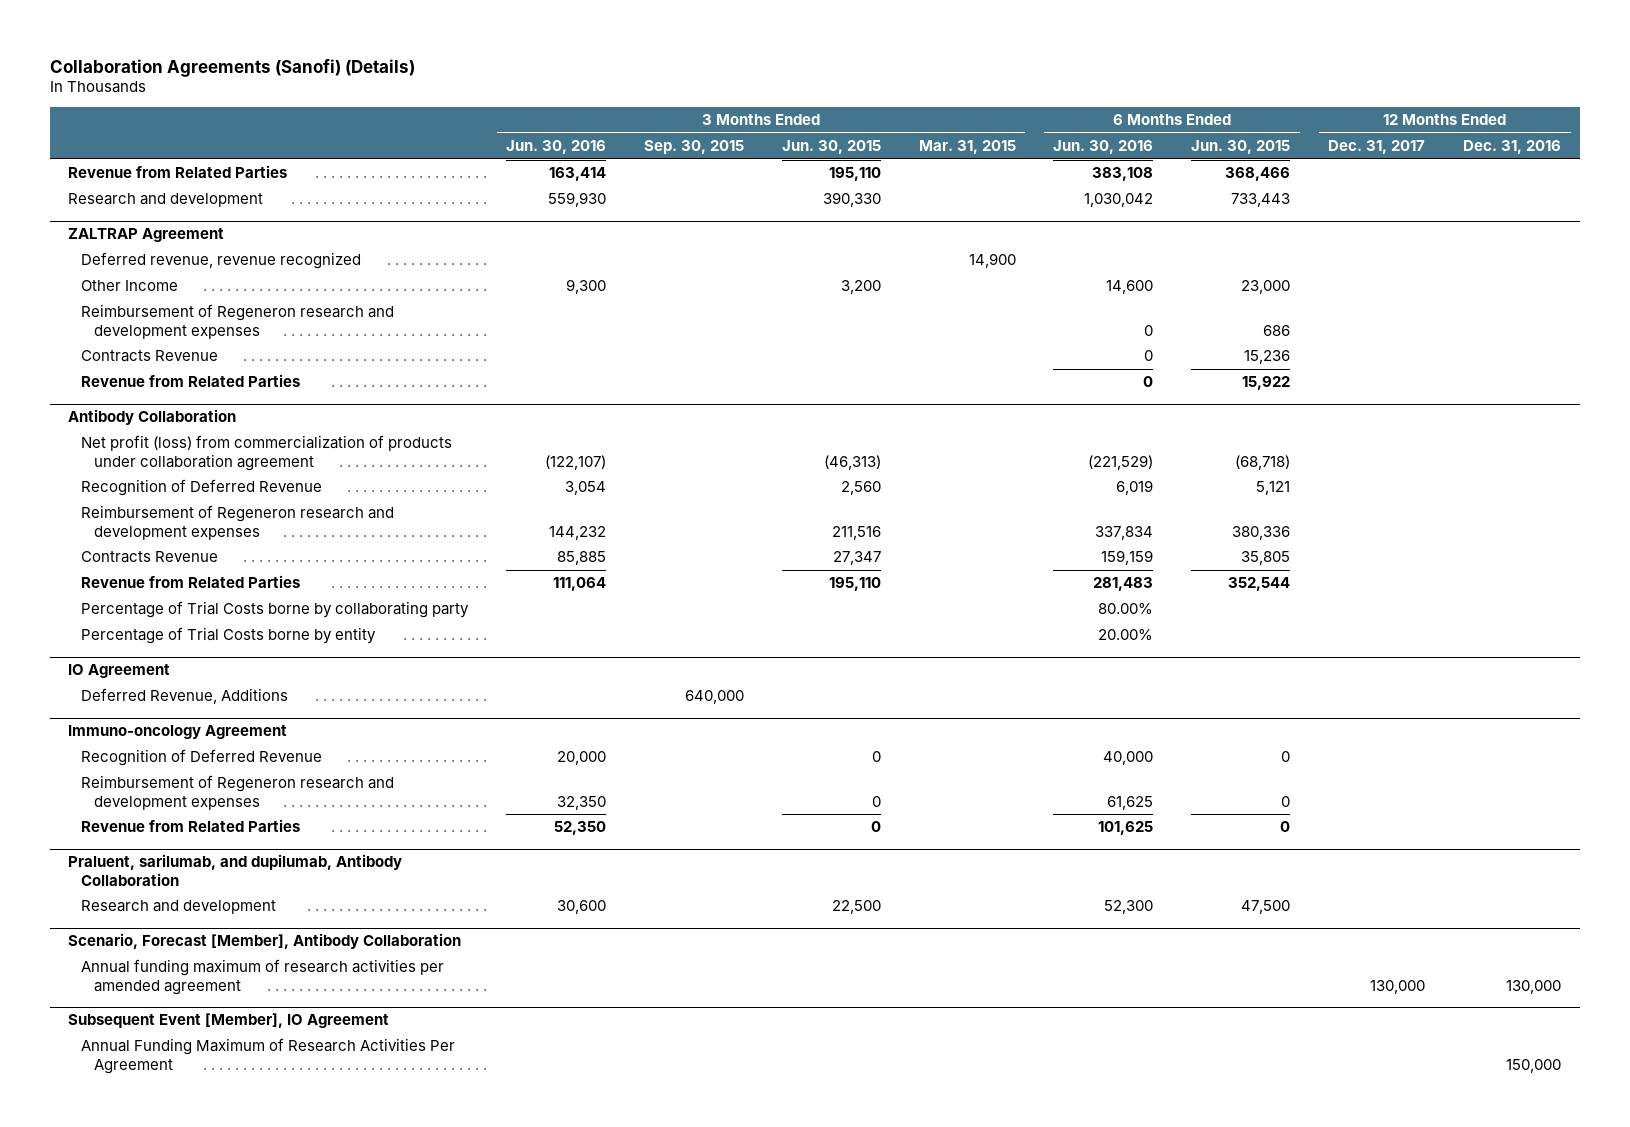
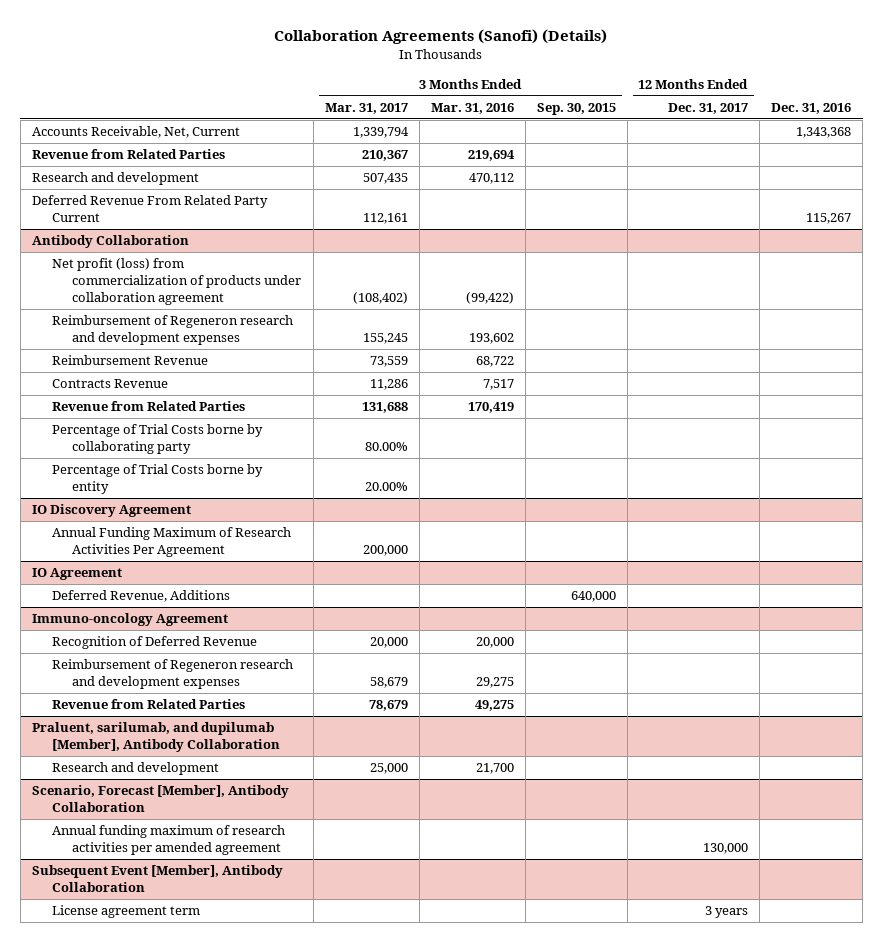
- | 3 Months Ended Jun. 30, 2016 | 3 Months Ended Sep. 30, 2015 | 3 Months Ended Jun. 30, 2015 | 3 Months Ended Mar. 31, 2015 | 6 Months Ended Jun. 30, 2016 | 6 Months Ended Jun. 30, 2015 | 12 Months Ended Dec. 31, 2017 | 12 Months Ended Dec. 31, 2016
+ | 3 Months Ended Mar. 31, 2017 | 3 Months Ended Mar. 31, 2016 | 3 Months Ended Sep. 30, 2015 | 12 Months Ended Dec. 31, 2017 | Dec. 31, 2016
+ Accounts Receivable, Net, Current | 1,339,794 | | | | 1,343,368
- ZALTRAP Agreement
- Deferred revenue, revenue recognized | | | | 14,900 | | | |
- Other Income | 9,300 | | 3,200 | | 14,600 | 23,000 | |
- Reimbursement of Regeneron research and development expenses | | | | | 0 | 686 | |
- Contracts Revenue | | | | | 0 | 15,236 | |
- Revenue from Related Parties | | | | | 0 | 15,922 | |
+ Deferred Revenue From Related Party Current | 112,161 | | | | 115,267
@ Antibody Collaboration
- Recognition of Deferred Revenue | 3,054 | | 2,560 | | 6,019 | 5,121 | |
+ Reimbursement Revenue | 73,559 | 68,722 | | |
+ IO Discovery Agreement
+ Annual Funding Maximum of Research Activities Per Agreement | 200,000 | | | |
- Praluent, sarilumab, and dupilumab, Antibody Collaboration
+ Praluent, sarilumab, and dupilumab [Member], Antibody Collaboration
- Subsequent Event [Member], IO Agreement
- Annual Funding Maximum of Research Activities Per Agreement | | | | | | | | 150,000
+ Subsequent Event [Member], Antibody Collaboration
+ License agreement term | | | | 3 years |

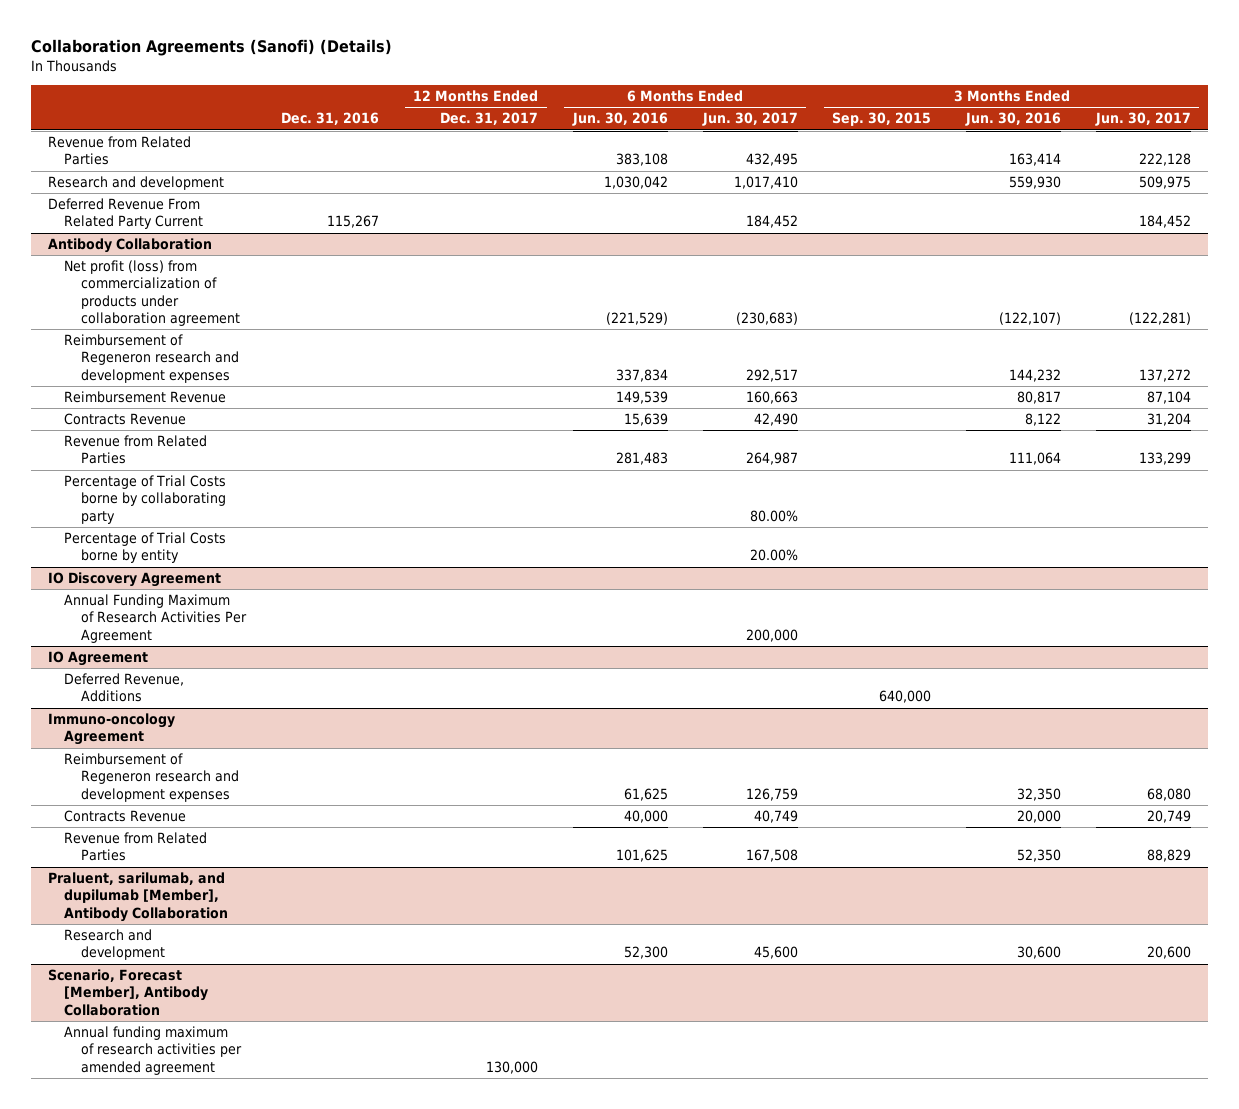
- | 3 Months Ended Mar. 31, 2017 | 3 Months Ended Mar. 31, 2016 | 3 Months Ended Sep. 30, 2015 | 12 Months Ended Dec. 31, 2017 | Dec. 31, 2016
+ | Dec. 31, 2016 | 12 Months Ended Dec. 31, 2017 | 6 Months Ended Jun. 30, 2016 | 6 Months Ended Jun. 30, 2017 | 3 Months Ended Sep. 30, 2015 | 3 Months Ended Jun. 30, 2016 | 3 Months Ended Jun. 30, 2017
- Accounts Receivable, Net, Current | 1,339,794 | | | | 1,343,368
@ Immuno-oncology Agreement
- Recognition of Deferred Revenue | 20,000 | 20,000 | | |
+ Contracts Revenue | | | 40,000 | 40,749 | | 20,000 | 20,749
- Subsequent Event [Member], Antibody Collaboration
- License agreement term | | | | 3 years |

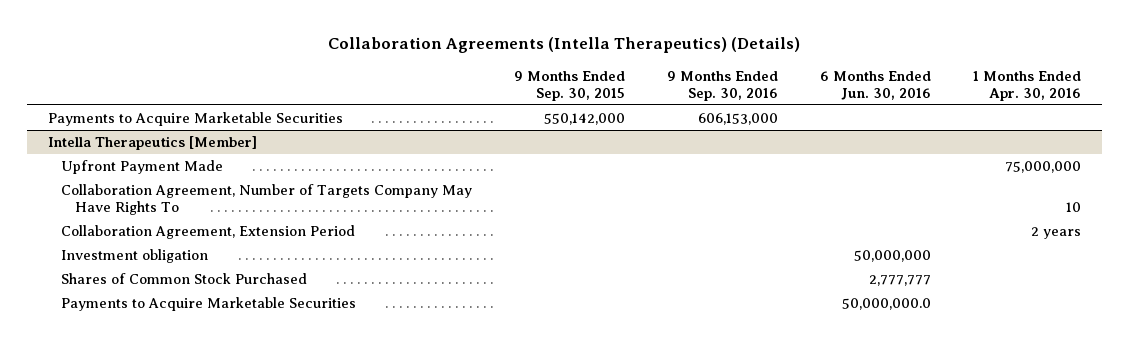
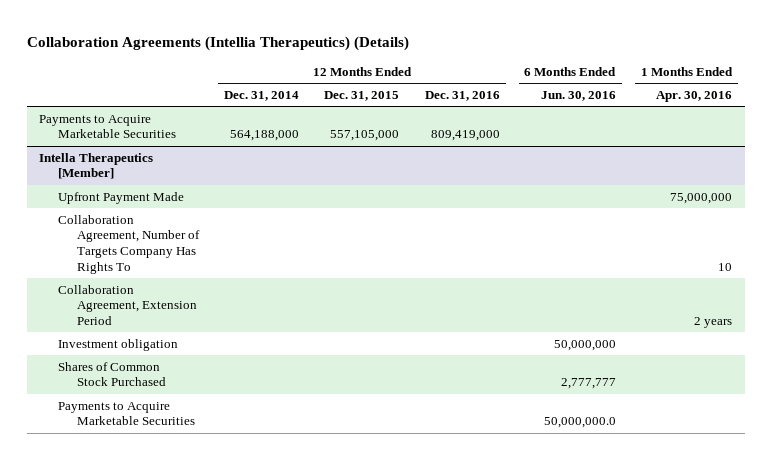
- Collaboration Agreements (Intella Therapeutics) (Details)
+ Collaboration Agreements (Intellia Therapeutics) (Details)
- | 9 Months Ended Sep. 30, 2015 | 9 Months Ended Sep. 30, 2016 | 6 Months Ended Jun. 30, 2016 | 1 Months Ended Apr. 30, 2016
+ | 12 Months Ended Dec. 31, 2014 | 12 Months Ended Dec. 31, 2015 | 12 Months Ended Dec. 31, 2016 | 6 Months Ended Jun. 30, 2016 | 1 Months Ended Apr. 30, 2016
@ Intella Therapeutics [Member]
- Collaboration Agreement, Number of Targets Company May Have Rights To | | | | 10
+ Collaboration Agreement, Number of Targets Company Has Rights To | | | | | 10

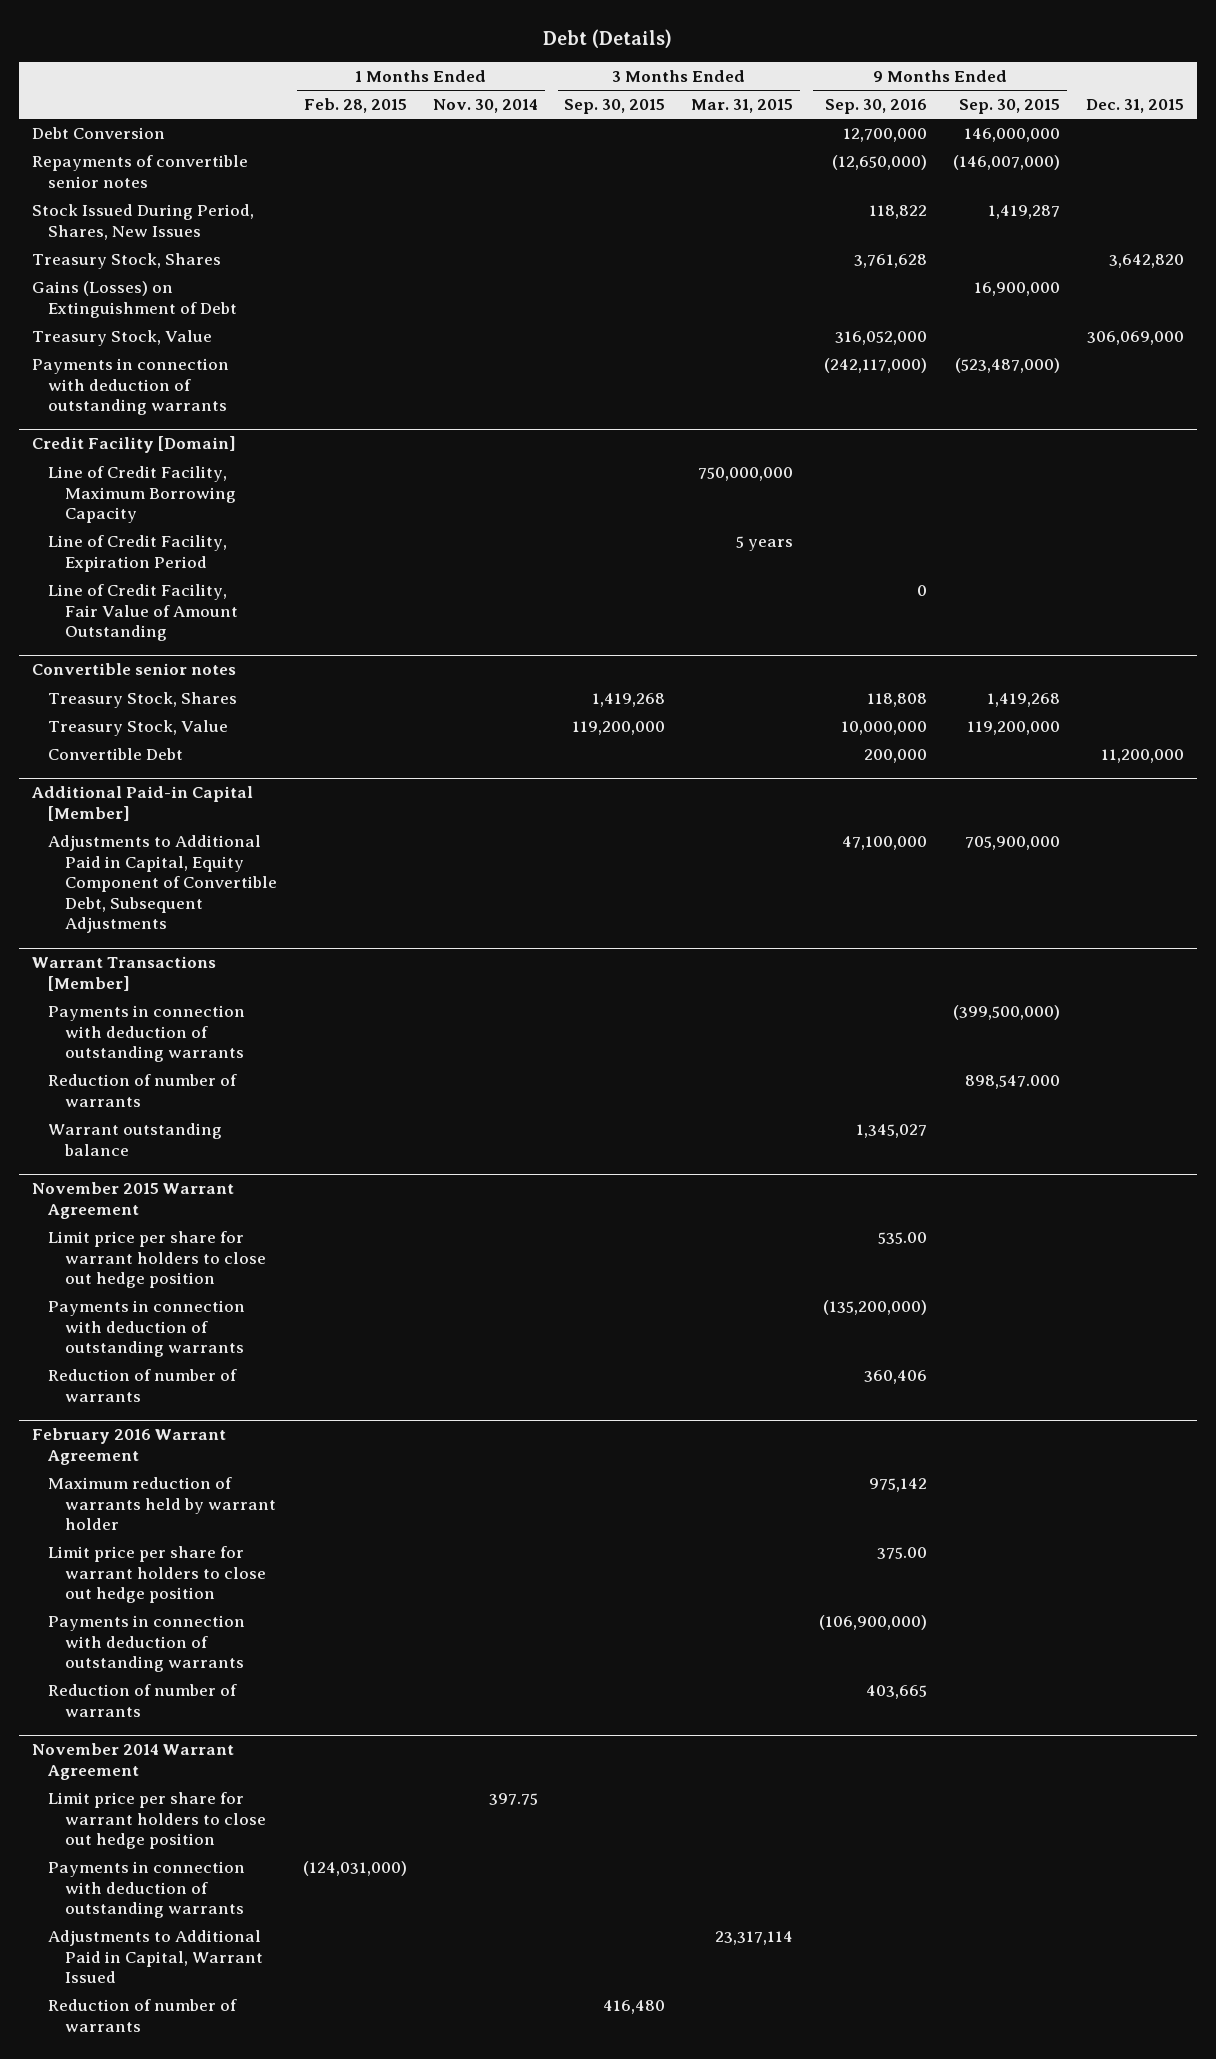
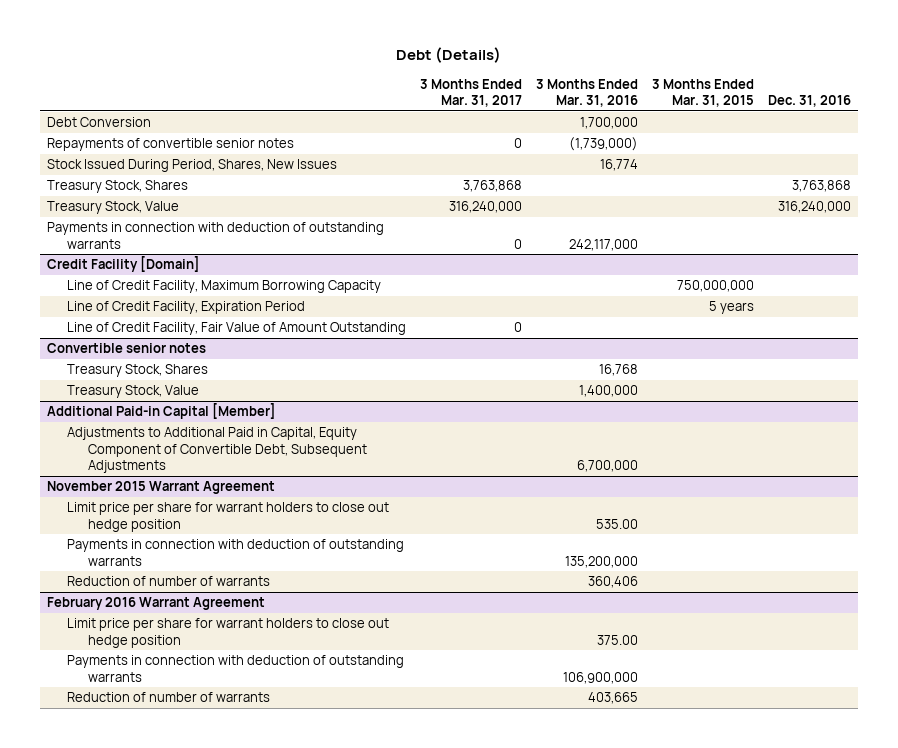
- | 1 Months Ended Feb. 28, 2015 | 1 Months Ended Nov. 30, 2014 | 3 Months Ended Sep. 30, 2015 | 3 Months Ended Mar. 31, 2015 | 9 Months Ended Sep. 30, 2016 | 9 Months Ended Sep. 30, 2015 | Dec. 31, 2015
+ | 3 Months Ended Mar. 31, 2017 | 3 Months Ended Mar. 31, 2016 | 3 Months Ended Mar. 31, 2015 | Dec. 31, 2016
- Gains (Losses) on Extinguishment of Debt | | | | | | 16,900,000 |
@ Convertible senior notes
- Convertible Debt | | | | | 200,000 | | 11,200,000
- Warrant Transactions [Member]
- Payments in connection with deduction of outstanding warrants | | | | | | (399,500,000) |
- Reduction of number of warrants | | | | | | 898,547.000 |
- Warrant outstanding balance | | | | | 1,345,027 | |
@ February 2016 Warrant Agreement
- Maximum reduction of warrants held by warrant holder | | | | | 975,142 | |
- November 2014 Warrant Agreement
- Limit price per share for warrant holders to close out hedge position | | 397.75 | | | | |
- Payments in connection with deduction of outstanding warrants | (124,031,000) | | | | | |
- Adjustments to Additional Paid in Capital, Warrant Issued | | | | 23,317,114 | | |
- Reduction of number of warrants | | | 416,480 | | | |

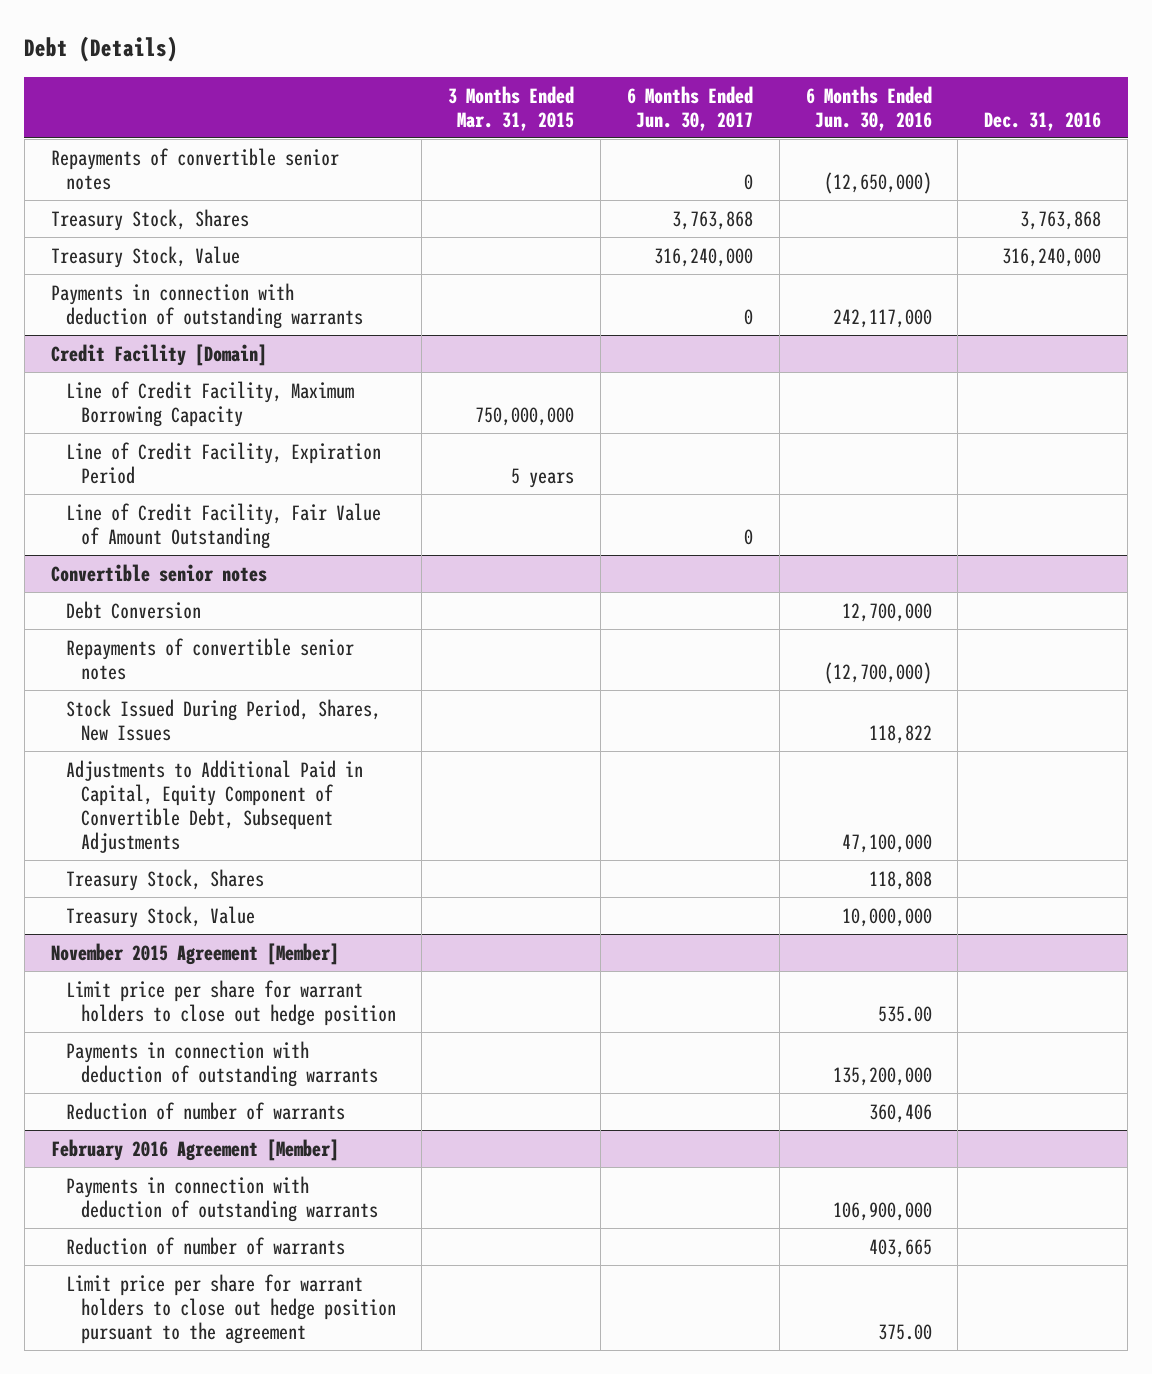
- | 3 Months Ended Mar. 31, 2017 | 3 Months Ended Mar. 31, 2016 | 3 Months Ended Mar. 31, 2015 | Dec. 31, 2016
+ | 3 Months Ended Mar. 31, 2015 | 6 Months Ended Jun. 30, 2017 | 6 Months Ended Jun. 30, 2016 | Dec. 31, 2016
- Debt Conversion | | 1,700,000 | |
- Stock Issued During Period, Shares, New Issues | | 16,774 | |
@ Convertible senior notes
+ Debt Conversion | | | 12,700,000 |
+ Repayments of convertible senior notes | | | (12,700,000) |
+ Stock Issued During Period, Shares, New Issues | | | 118,822 |
+ Adjustments to Additional Paid in Capital, Equity Component of Convertible Debt, Subsequent Adjustments | | | 47,100,000 |
- Additional Paid-in Capital [Member]
- Adjustments to Additional Paid in Capital, Equity Component of Convertible Debt, Subsequent Adjustments | | 6,700,000 | |
- November 2015 Warrant Agreement
+ November 2015 Agreement [Member]
- February 2016 Warrant Agreement
- Limit price per share for warrant holders to close out hedge position | | 375.00 | |
+ February 2016 Agreement [Member]
+ Limit price per share for warrant holders to close out hedge position pursuant to the agreement | | | 375.00 |

